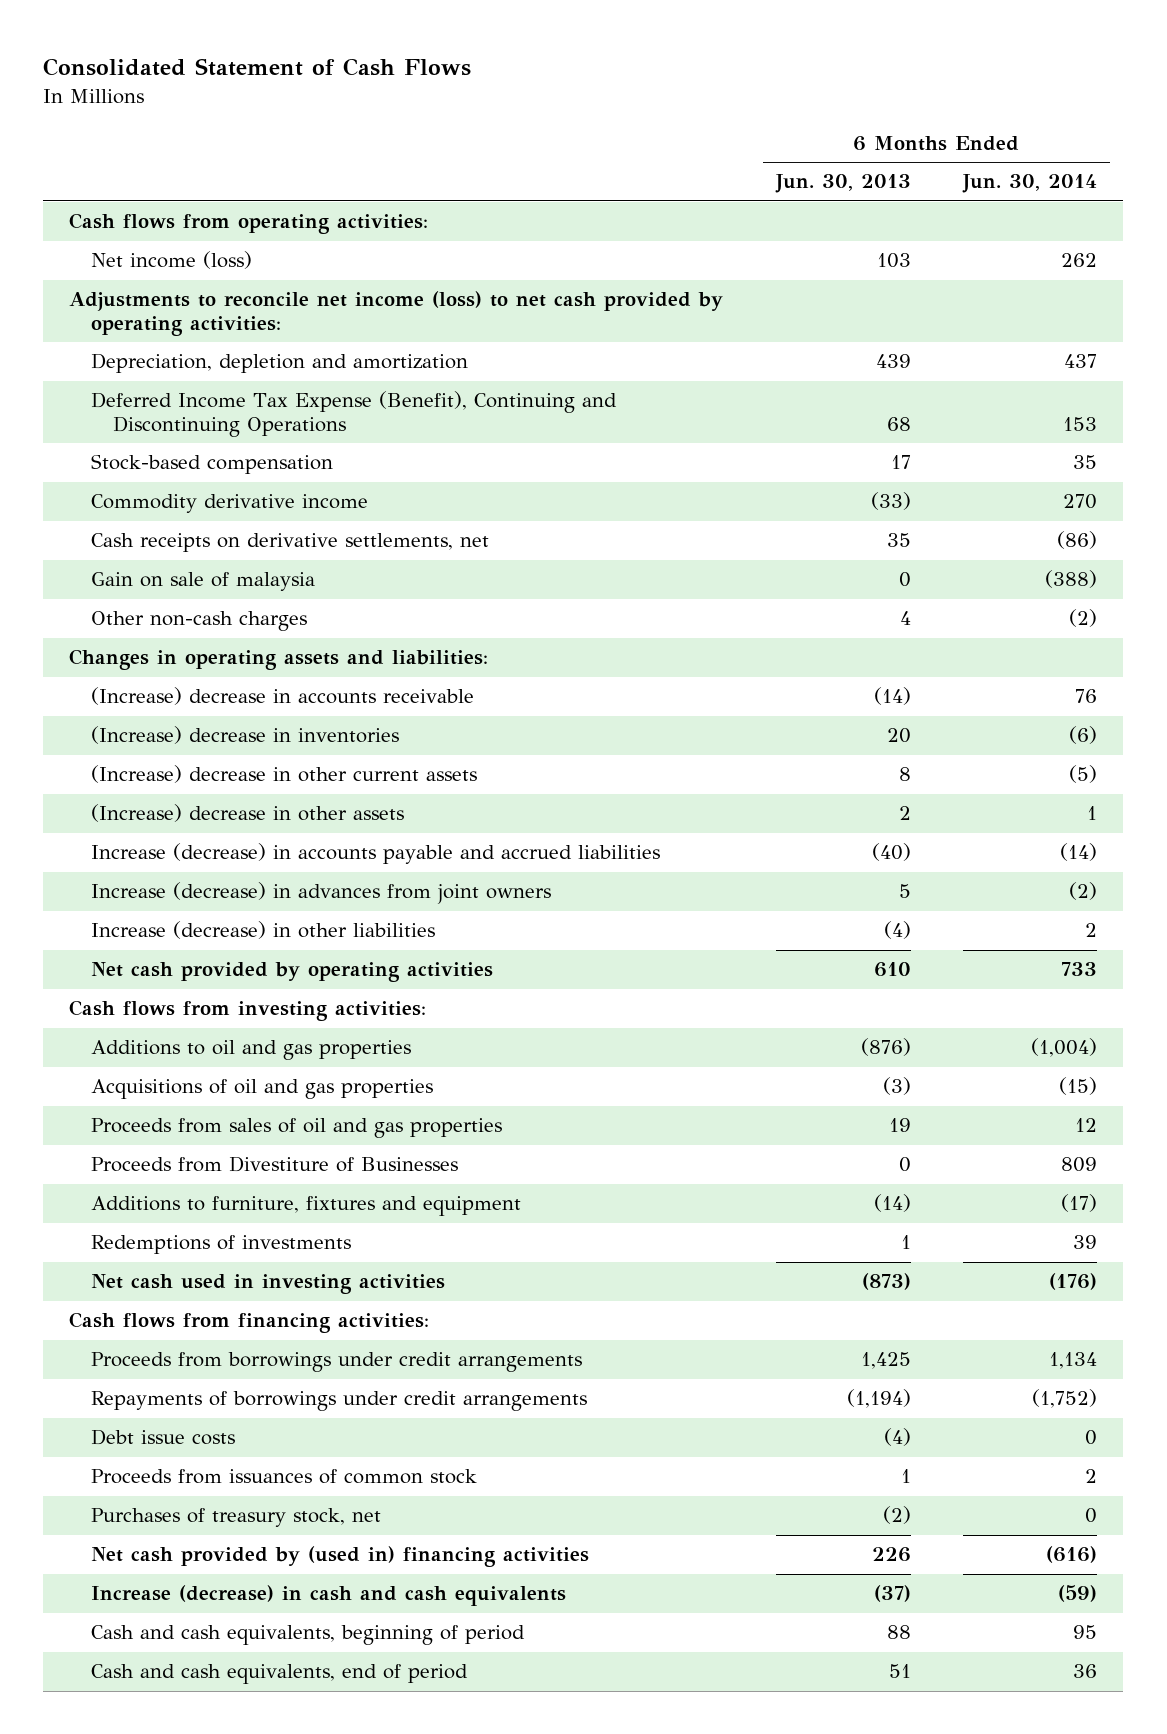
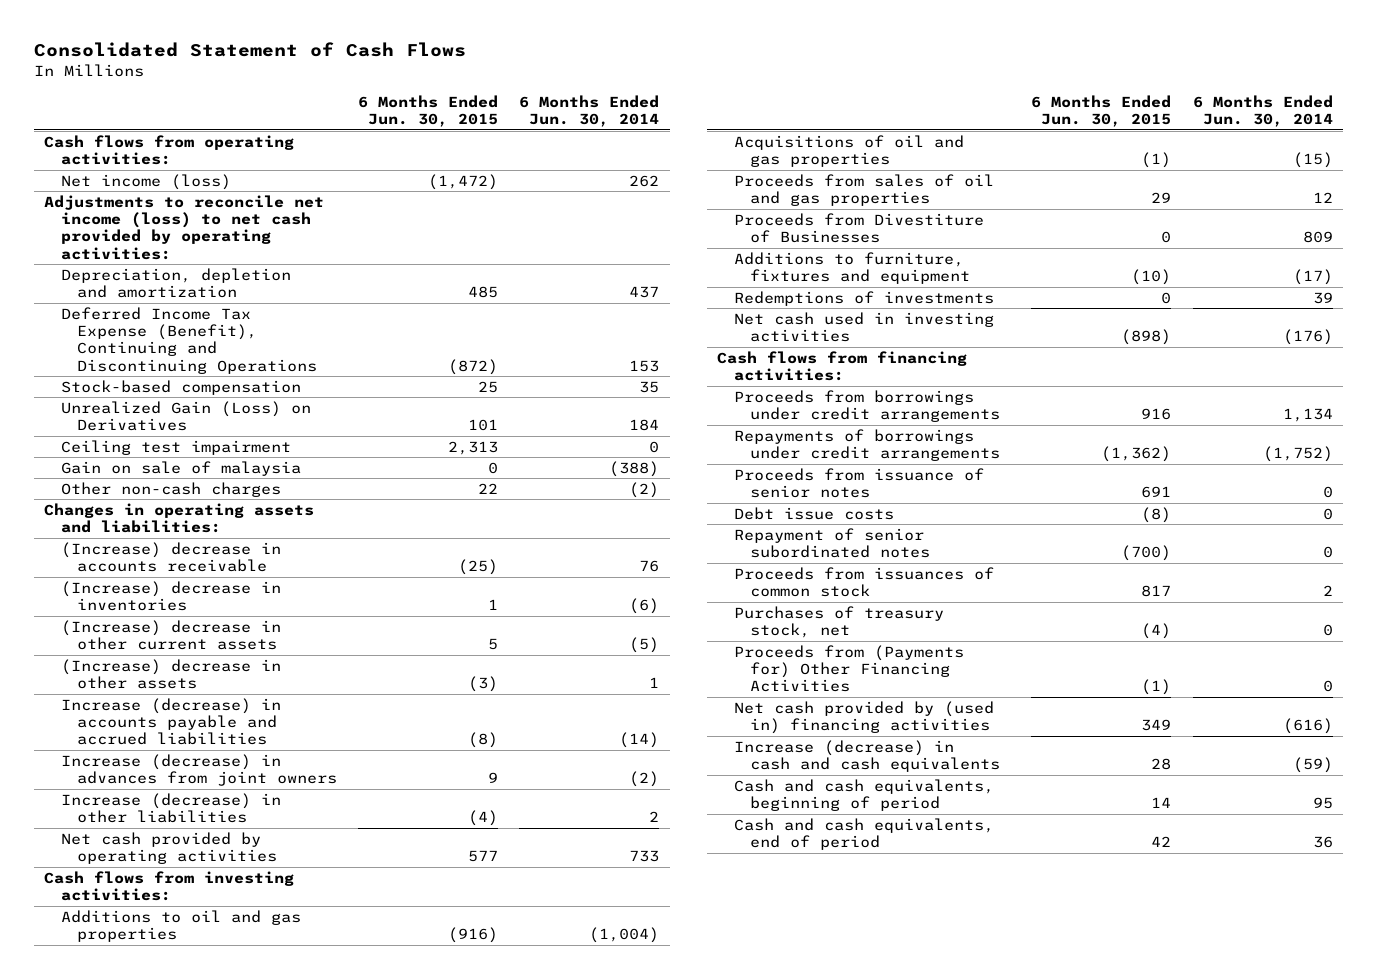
- | 6 Months Ended Jun. 30, 2013 | 6 Months Ended Jun. 30, 2014
+ | 6 Months Ended Jun. 30, 2015 | 6 Months Ended Jun. 30, 2014
- Commodity derivative income | (33) | 270
- Cash receipts on derivative settlements, net | 35 | (86)
+ Unrealized Gain (Loss) on Derivatives | 101 | 184
+ Ceiling test impairment | 2,313 | 0
+ Proceeds from issuance of senior notes | 691 | 0
+ Repayment of senior subordinated notes | (700) | 0
+ Proceeds from (Payments for) Other Financing Activities | (1) | 0

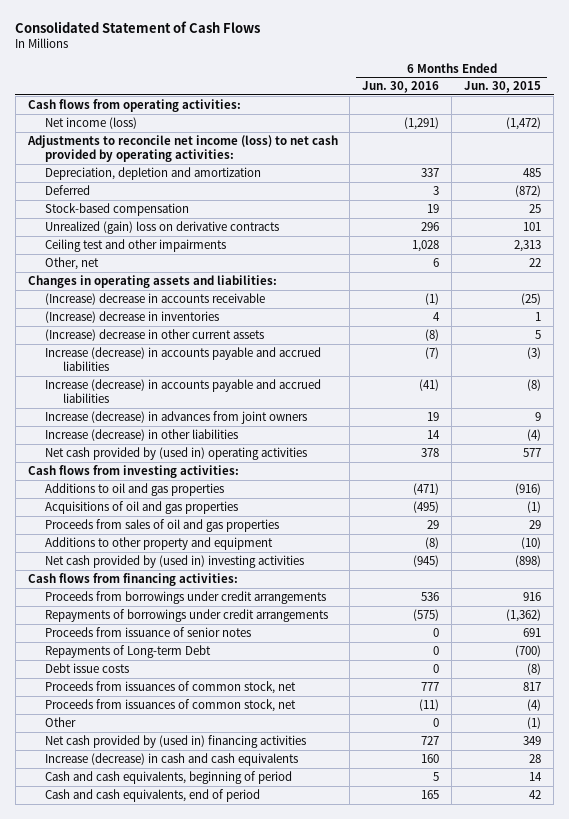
- | 6 Months Ended Jun. 30, 2015 | 6 Months Ended Jun. 30, 2014
+ | 6 Months Ended Jun. 30, 2016 | 6 Months Ended Jun. 30, 2015
- Deferred Income Tax Expense (Benefit), Continuing and Discontinuing Operations | (872) | 153
+ Deferred | 3 | (872)
- Unrealized Gain (Loss) on Derivatives | 101 | 184
- Ceiling test impairment | 2,313 | 0
- Gain on sale of malaysia | 0 | (388)
- Other non-cash charges | 22 | (2)
+ Unrealized (gain) loss on derivative contracts | 296 | 101
+ Ceiling test and other impairments | 1,028 | 2,313
+ Other, net | 6 | 22
- (Increase) decrease in other assets | (3) | 1
+ Increase (decrease) in accounts payable and accrued liabilities | (7) | (3)
- Net cash provided by operating activities | 577 | 733
+ Net cash provided by (used in) operating activities | 378 | 577
- Proceeds from Divestiture of Businesses | 0 | 809
- Additions to furniture, fixtures and equipment | (10) | (17)
- Redemptions of investments | 0 | 39
- Net cash used in investing activities | (898) | (176)
+ Additions to other property and equipment | (8) | (10)
+ Net cash provided by (used in) investing activities | (945) | (898)
+ Repayments of Long-term Debt | 0 | (700)
- Repayment of senior subordinated notes | (700) | 0
- Proceeds from issuances of common stock | 817 | 2
- Purchases of treasury stock, net | (4) | 0
- Proceeds from (Payments for) Other Financing Activities | (1) | 0
+ Proceeds from issuances of common stock, net | 777 | 817
+ Proceeds from issuances of common stock, net | (11) | (4)
+ Other | 0 | (1)

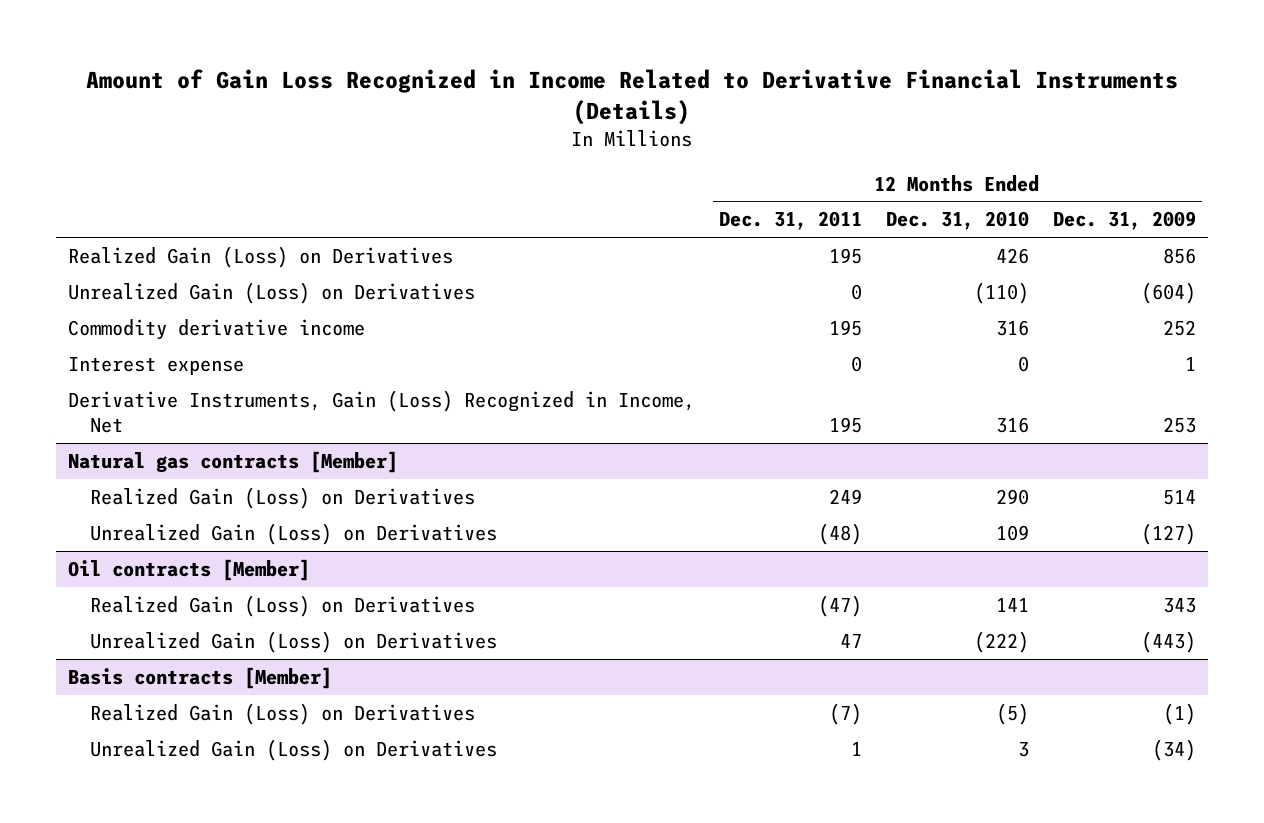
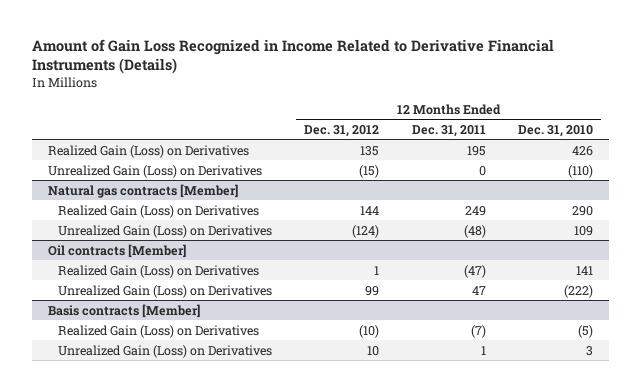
- | 12 Months Ended Dec. 31, 2011 | 12 Months Ended Dec. 31, 2010 | 12 Months Ended Dec. 31, 2009
+ | 12 Months Ended Dec. 31, 2012 | 12 Months Ended Dec. 31, 2011 | 12 Months Ended Dec. 31, 2010
- Commodity derivative income | 195 | 316 | 252
- Interest expense | 0 | 0 | 1
- Derivative Instruments, Gain (Loss) Recognized in Income, Net | 195 | 316 | 253

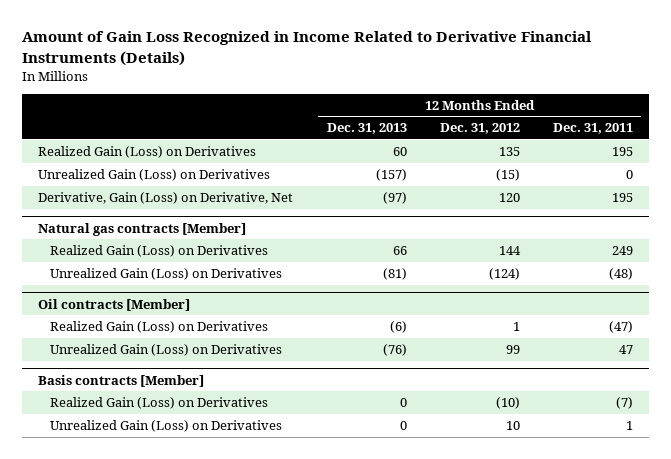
- | 12 Months Ended Dec. 31, 2012 | 12 Months Ended Dec. 31, 2011 | 12 Months Ended Dec. 31, 2010
+ | 12 Months Ended Dec. 31, 2013 | 12 Months Ended Dec. 31, 2012 | 12 Months Ended Dec. 31, 2011
+ Derivative, Gain (Loss) on Derivative, Net | (97) | 120 | 195

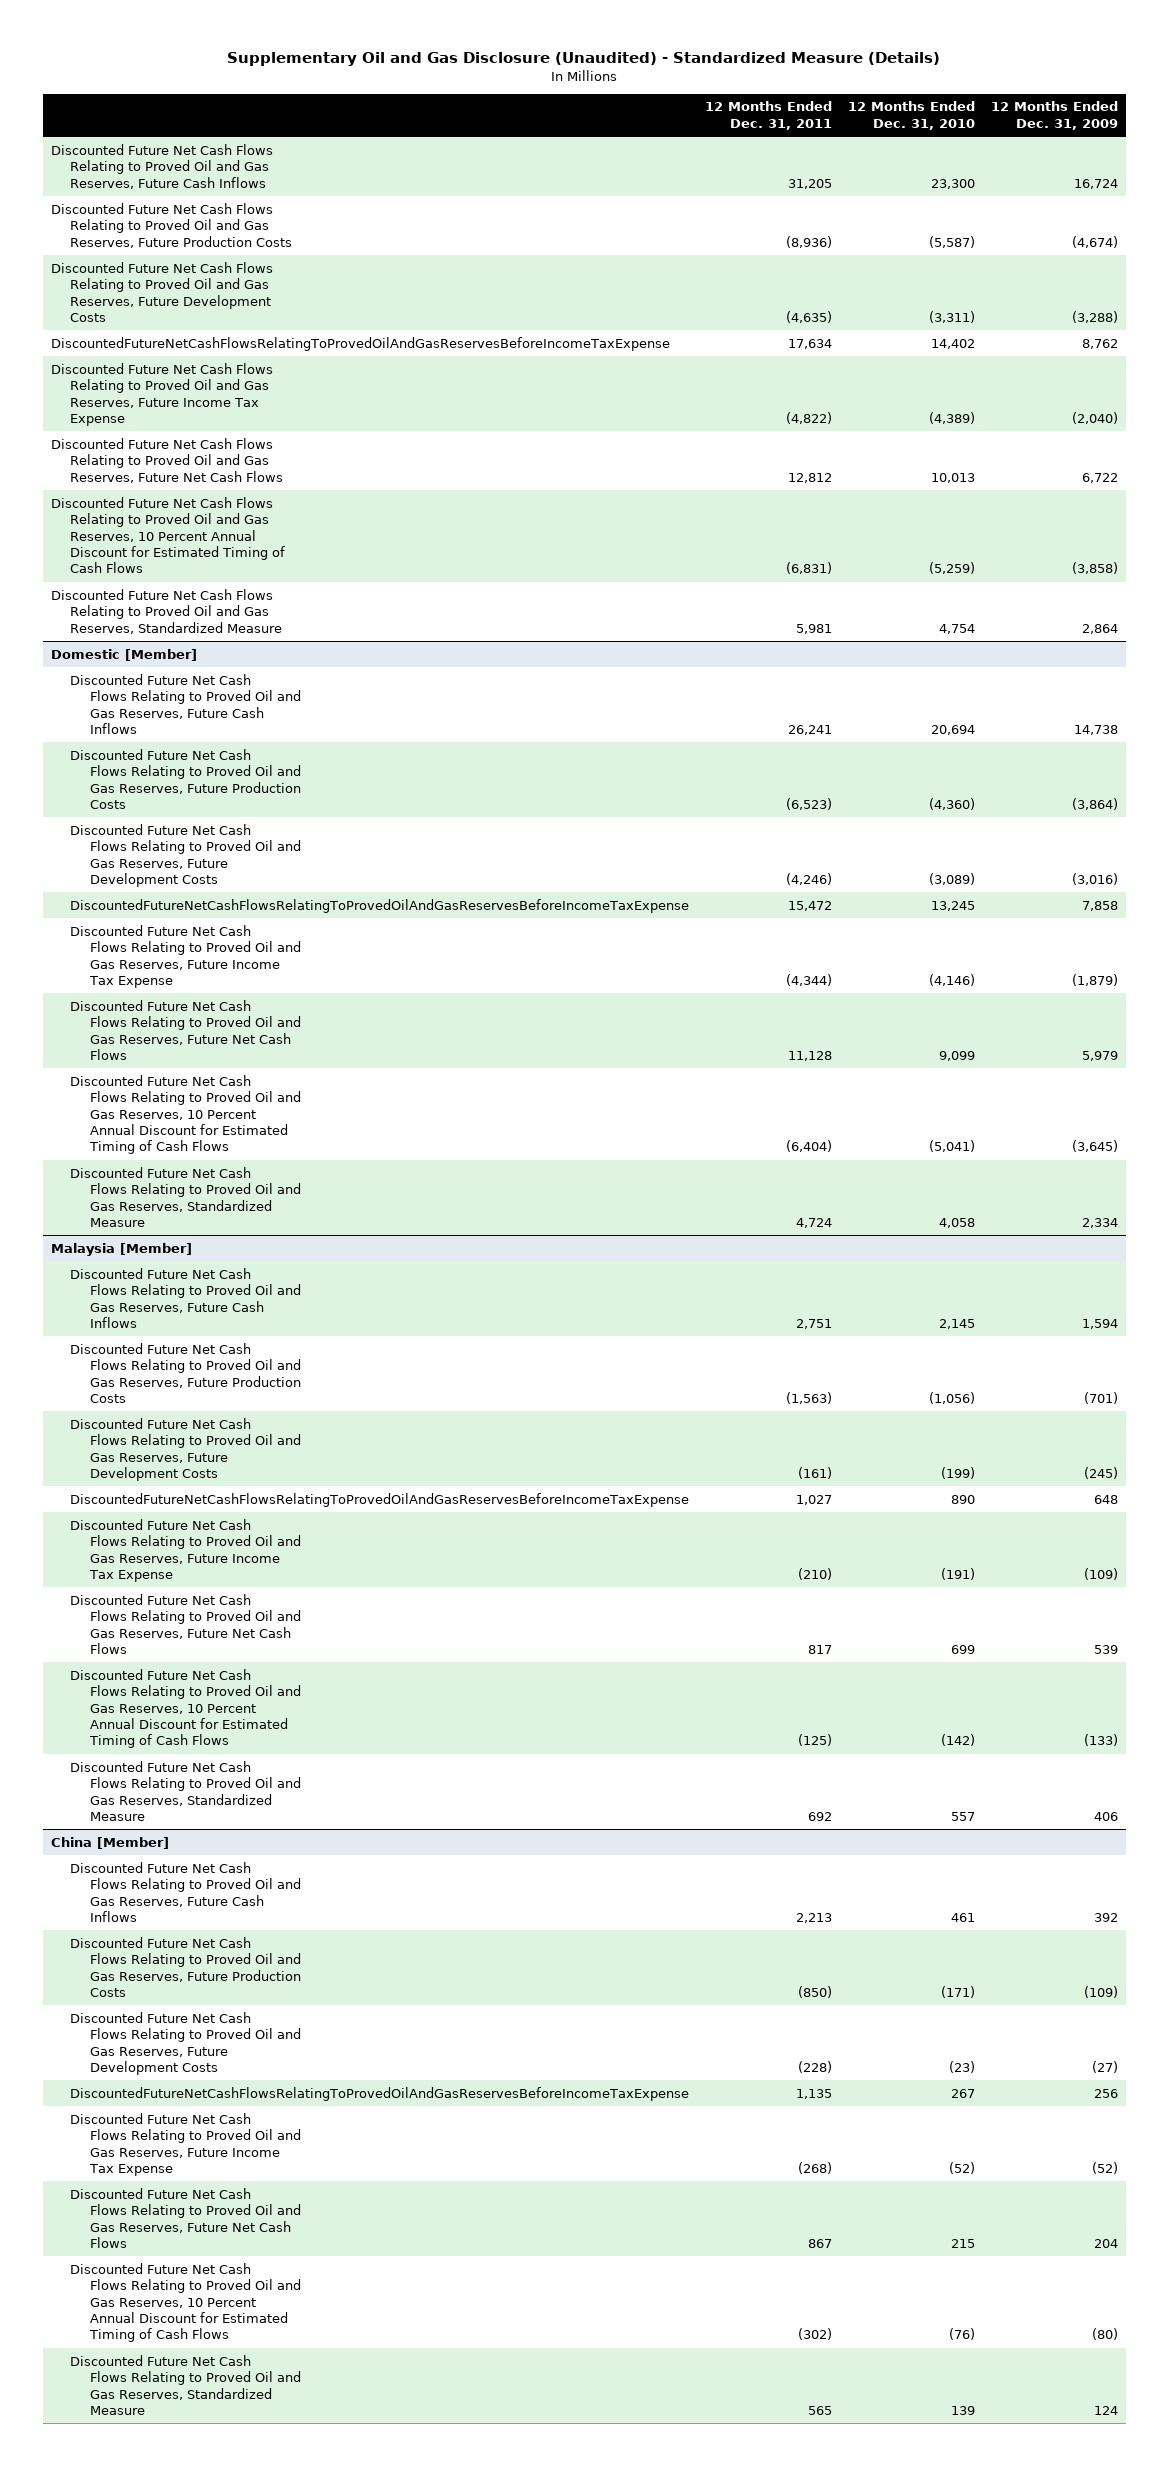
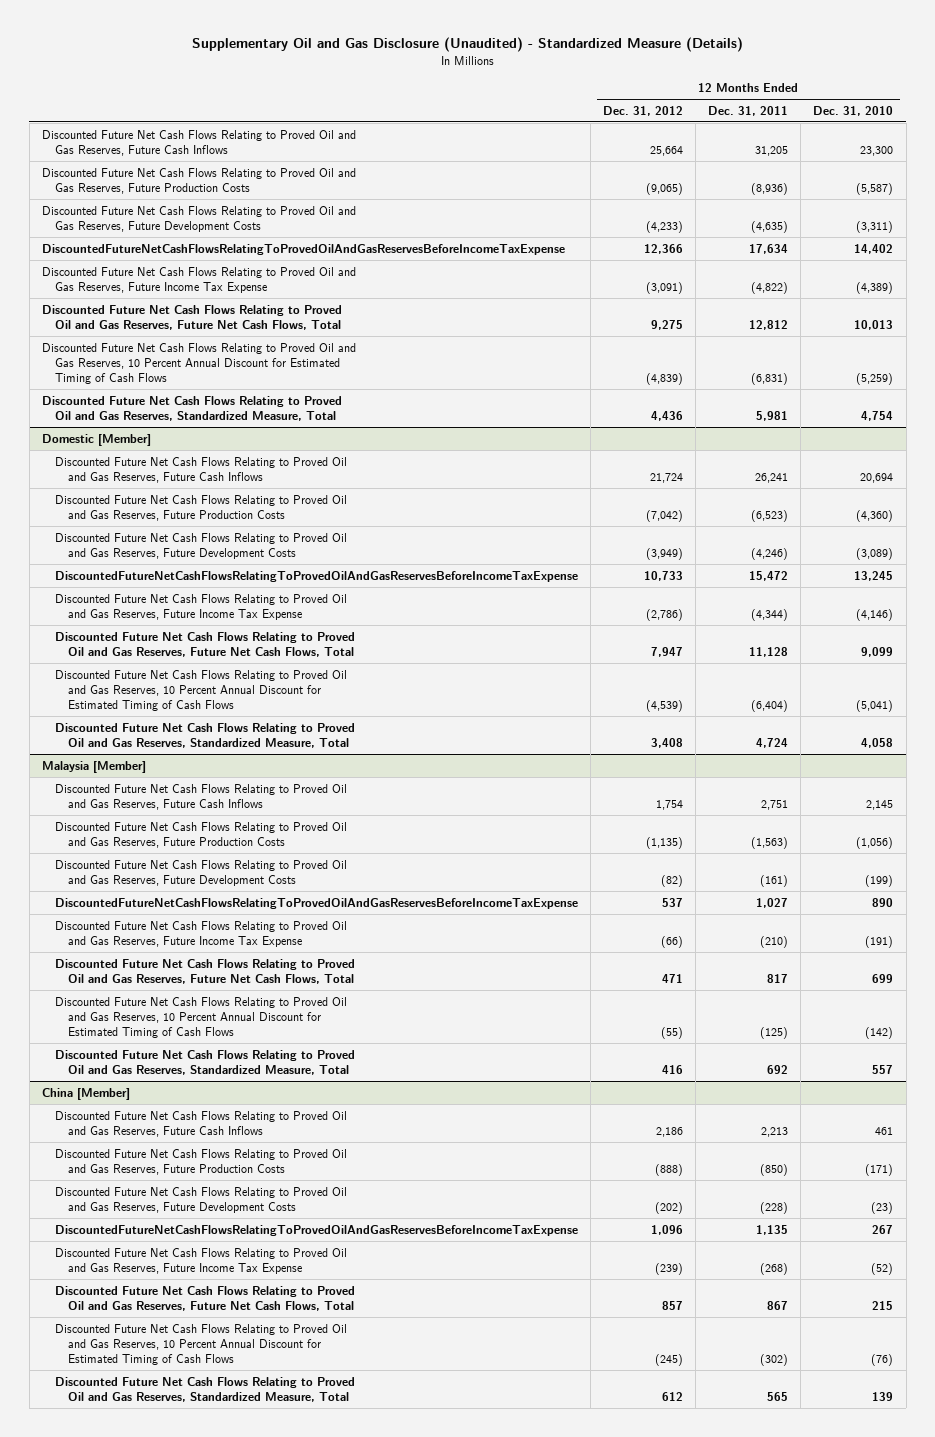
- | 12 Months Ended Dec. 31, 2011 | 12 Months Ended Dec. 31, 2010 | 12 Months Ended Dec. 31, 2009
+ | 12 Months Ended Dec. 31, 2012 | 12 Months Ended Dec. 31, 2011 | 12 Months Ended Dec. 31, 2010
- Discounted Future Net Cash Flows Relating to Proved Oil and Gas Reserves, Future Net Cash Flows | 12,812 | 10,013 | 6,722
+ Discounted Future Net Cash Flows Relating to Proved Oil and Gas Reserves, Future Net Cash Flows, Total | 9,275 | 12,812 | 10,013
- Discounted Future Net Cash Flows Relating to Proved Oil and Gas Reserves, Standardized Measure | 5,981 | 4,754 | 2,864
+ Discounted Future Net Cash Flows Relating to Proved Oil and Gas Reserves, Standardized Measure, Total | 4,436 | 5,981 | 4,754
@ Domestic [Member]
- Discounted Future Net Cash Flows Relating to Proved Oil and Gas Reserves, Future Net Cash Flows | 11,128 | 9,099 | 5,979
+ Discounted Future Net Cash Flows Relating to Proved Oil and Gas Reserves, Future Net Cash Flows, Total | 7,947 | 11,128 | 9,099
- Discounted Future Net Cash Flows Relating to Proved Oil and Gas Reserves, Standardized Measure | 4,724 | 4,058 | 2,334
+ Discounted Future Net Cash Flows Relating to Proved Oil and Gas Reserves, Standardized Measure, Total | 3,408 | 4,724 | 4,058
@ Malaysia [Member]
- Discounted Future Net Cash Flows Relating to Proved Oil and Gas Reserves, Future Net Cash Flows | 817 | 699 | 539
+ Discounted Future Net Cash Flows Relating to Proved Oil and Gas Reserves, Future Net Cash Flows, Total | 471 | 817 | 699
- Discounted Future Net Cash Flows Relating to Proved Oil and Gas Reserves, Standardized Measure | 692 | 557 | 406
+ Discounted Future Net Cash Flows Relating to Proved Oil and Gas Reserves, Standardized Measure, Total | 416 | 692 | 557
@ China [Member]
- Discounted Future Net Cash Flows Relating to Proved Oil and Gas Reserves, Future Net Cash Flows | 867 | 215 | 204
+ Discounted Future Net Cash Flows Relating to Proved Oil and Gas Reserves, Future Net Cash Flows, Total | 857 | 867 | 215
- Discounted Future Net Cash Flows Relating to Proved Oil and Gas Reserves, Standardized Measure | 565 | 139 | 124
+ Discounted Future Net Cash Flows Relating to Proved Oil and Gas Reserves, Standardized Measure, Total | 612 | 565 | 139

